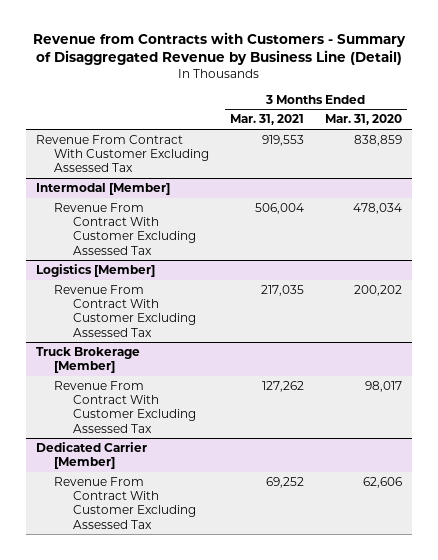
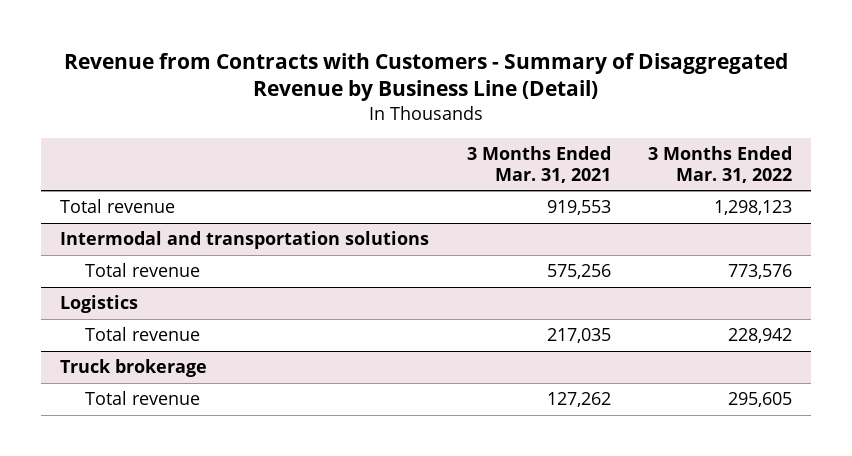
- | 3 Months Ended Mar. 31, 2021 | 3 Months Ended Mar. 31, 2020
+ | 3 Months Ended Mar. 31, 2021 | 3 Months Ended Mar. 31, 2022
- Revenue From Contract With Customer Excluding Assessed Tax | 919,553 | 838,859
- Intermodal [Member]
- Revenue From Contract With Customer Excluding Assessed Tax | 506,004 | 478,034
- Logistics [Member]
- Revenue From Contract With Customer Excluding Assessed Tax | 217,035 | 200,202
- Truck Brokerage [Member]
- Revenue From Contract With Customer Excluding Assessed Tax | 127,262 | 98,017
- Dedicated Carrier [Member]
- Revenue From Contract With Customer Excluding Assessed Tax | 69,252 | 62,606
+ Total revenue | 919,553 | 1,298,123
+ Intermodal and transportation solutions
+ Total revenue | 575,256 | 773,576
+ Logistics
+ Total revenue | 217,035 | 228,942
+ Truck brokerage
+ Total revenue | 127,262 | 295,605

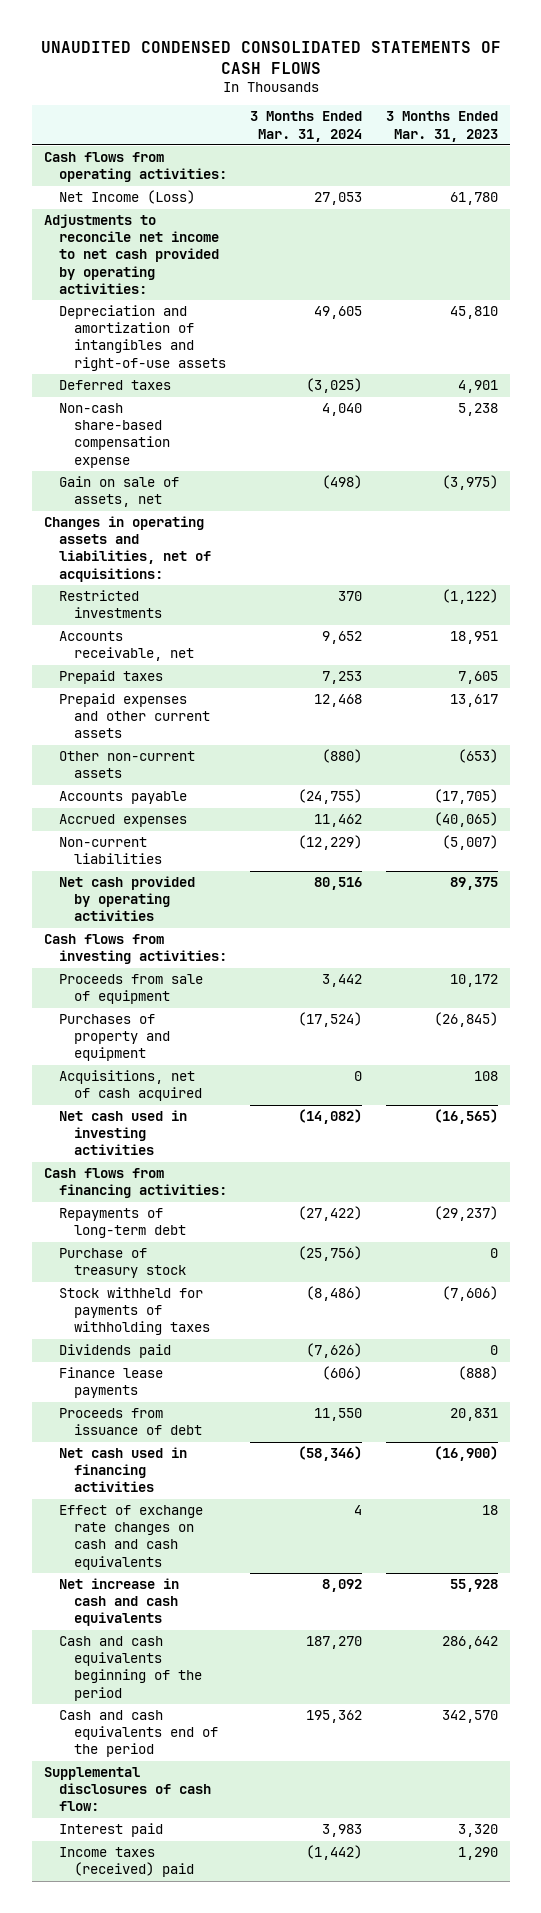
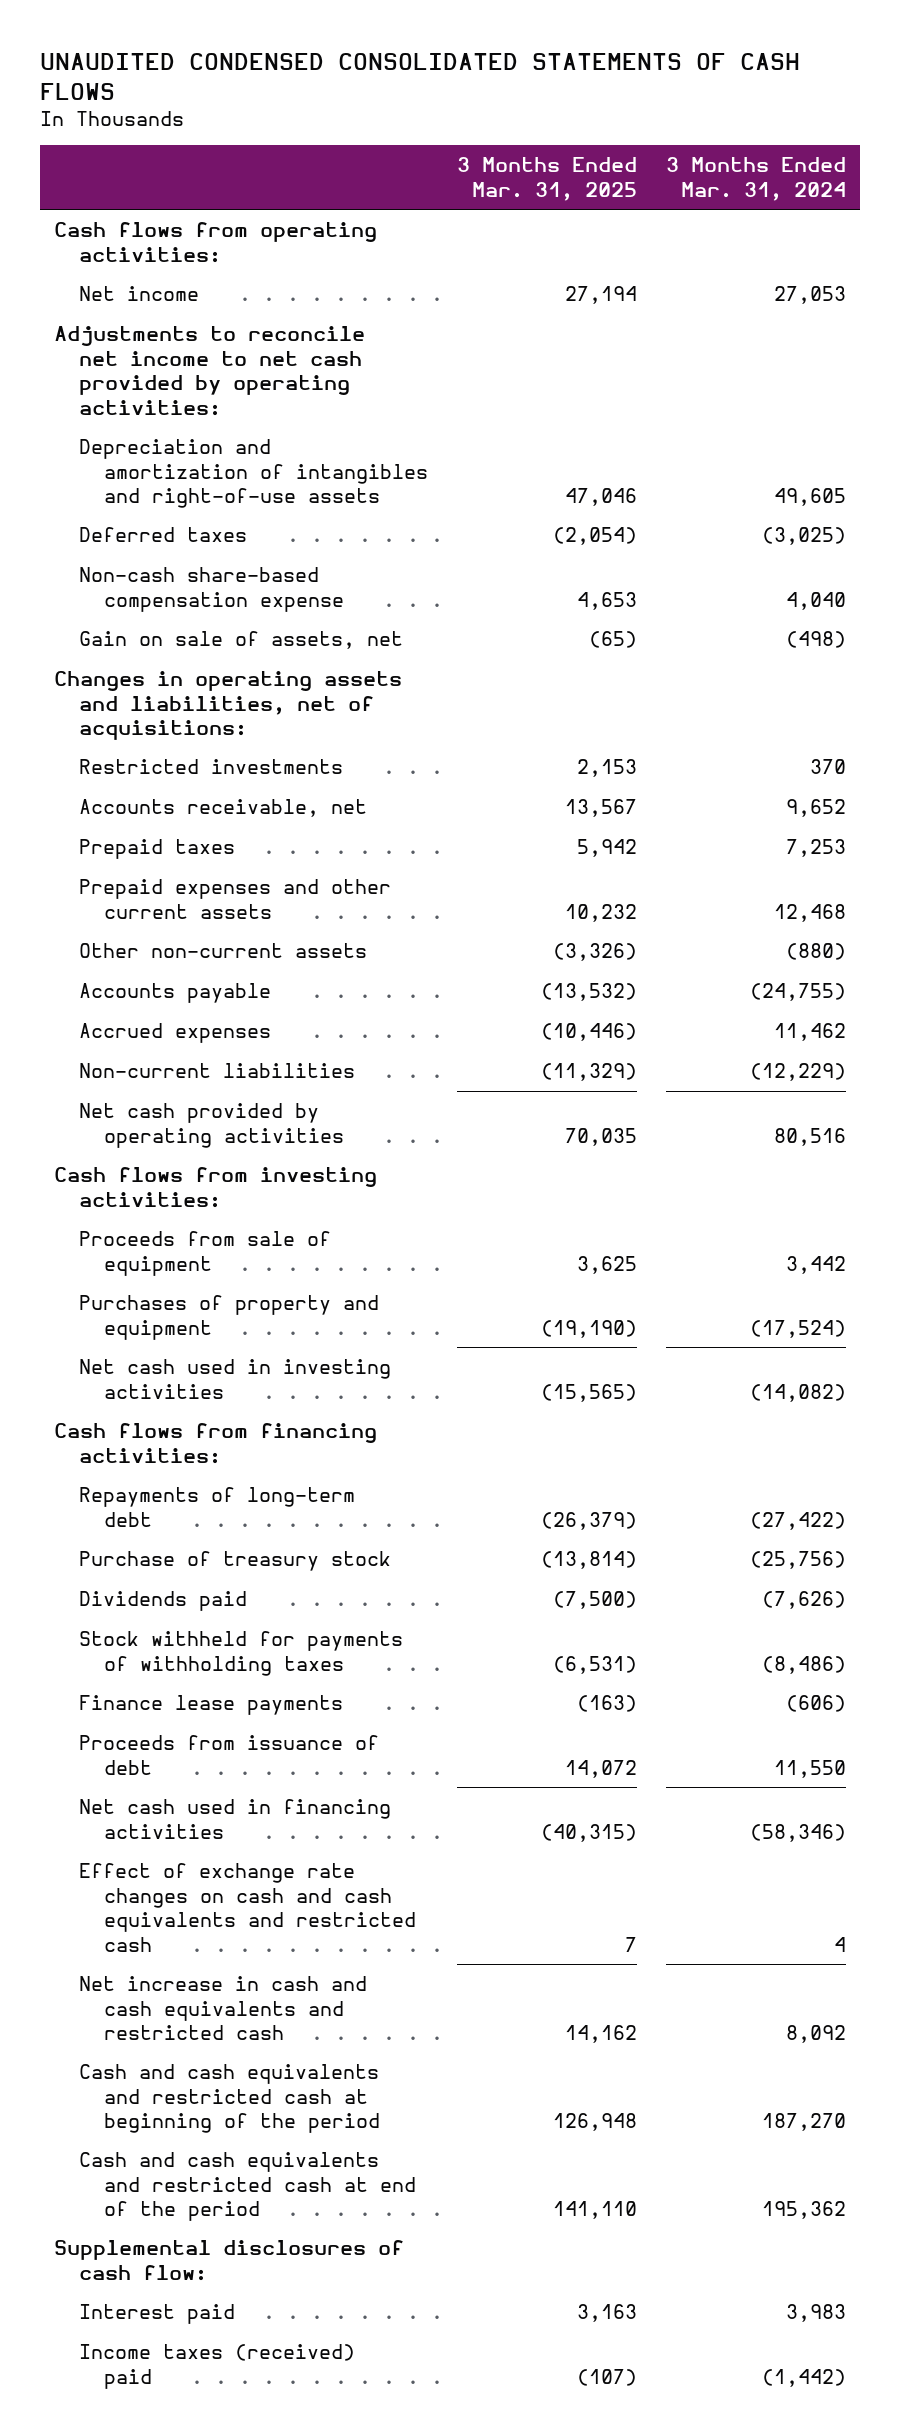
- | 3 Months Ended Mar. 31, 2024 | 3 Months Ended Mar. 31, 2023
+ | 3 Months Ended Mar. 31, 2025 | 3 Months Ended Mar. 31, 2024
- Net Income (Loss) | 27,053 | 61,780
+ Net income | 27,194 | 27,053
- Acquisitions, net of cash acquired | 0 | 108
moved down: Stock withheld for payments of withholding taxes | (6,531) | (8,486)
- Effect of exchange rate changes on cash and cash equivalents | 4 | 18
- Net increase in cash and cash equivalents | 8,092 | 55,928
- Cash and cash equivalents beginning of the period | 187,270 | 286,642
- Cash and cash equivalents end of the period | 195,362 | 342,570
+ Effect of exchange rate changes on cash and cash equivalents and restricted cash | 7 | 4
+ Net increase in cash and cash equivalents and restricted cash | 14,162 | 8,092
+ Cash and cash equivalents and restricted cash at beginning of the period | 126,948 | 187,270
+ Cash and cash equivalents and restricted cash at end of the period | 141,110 | 195,362

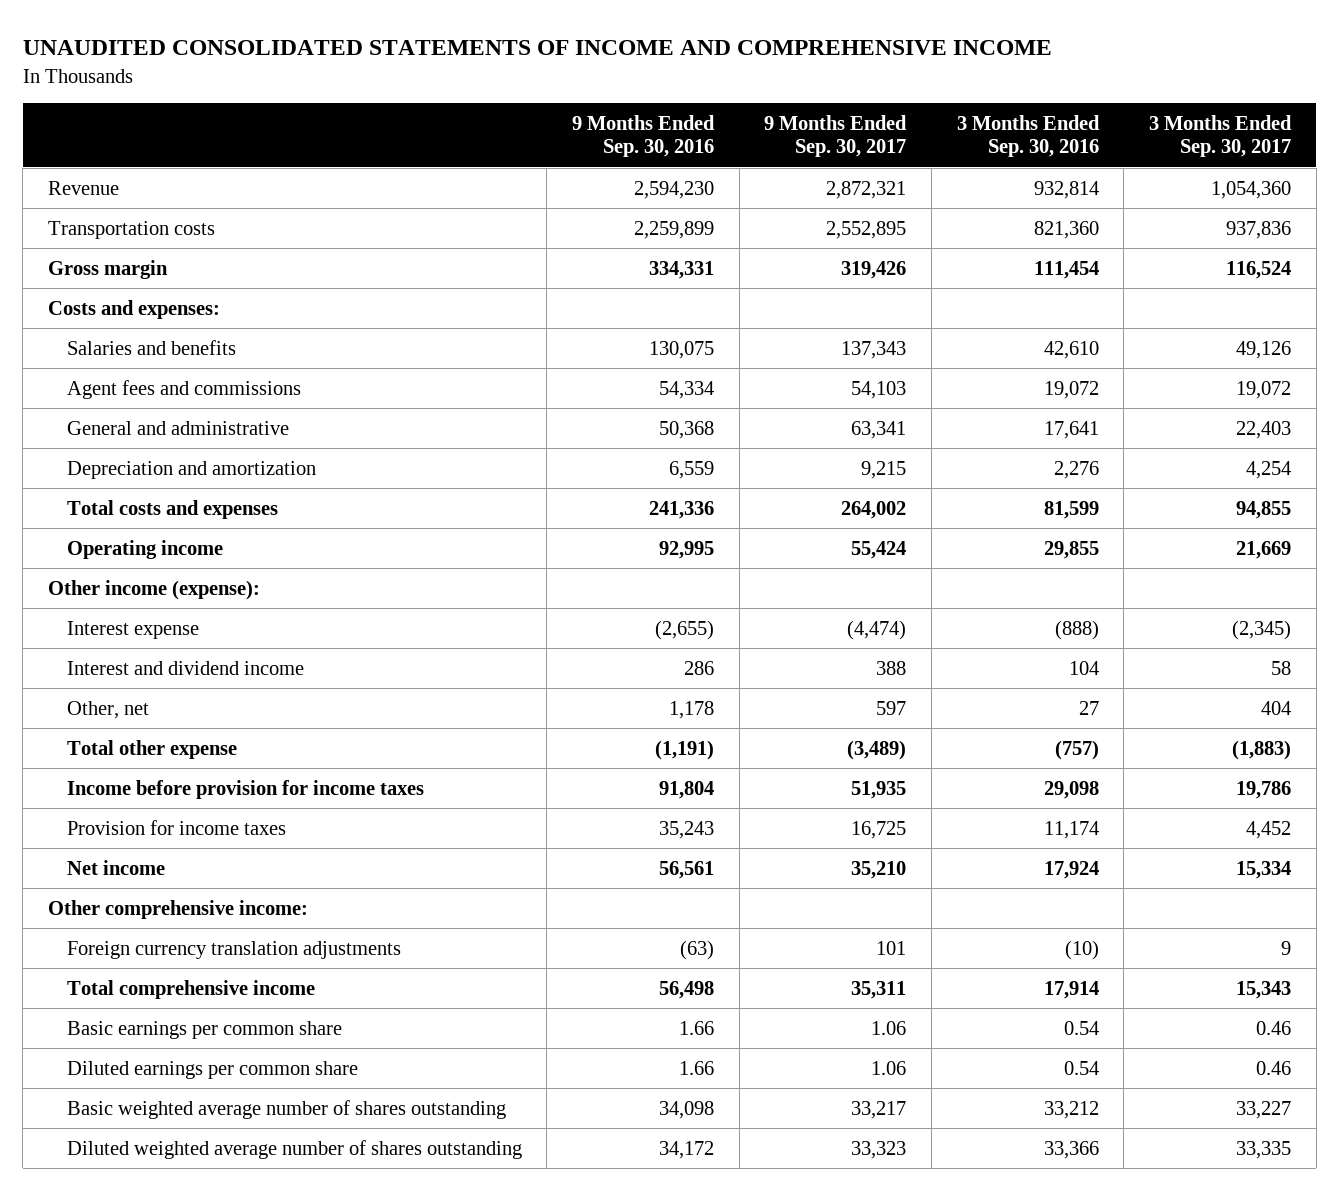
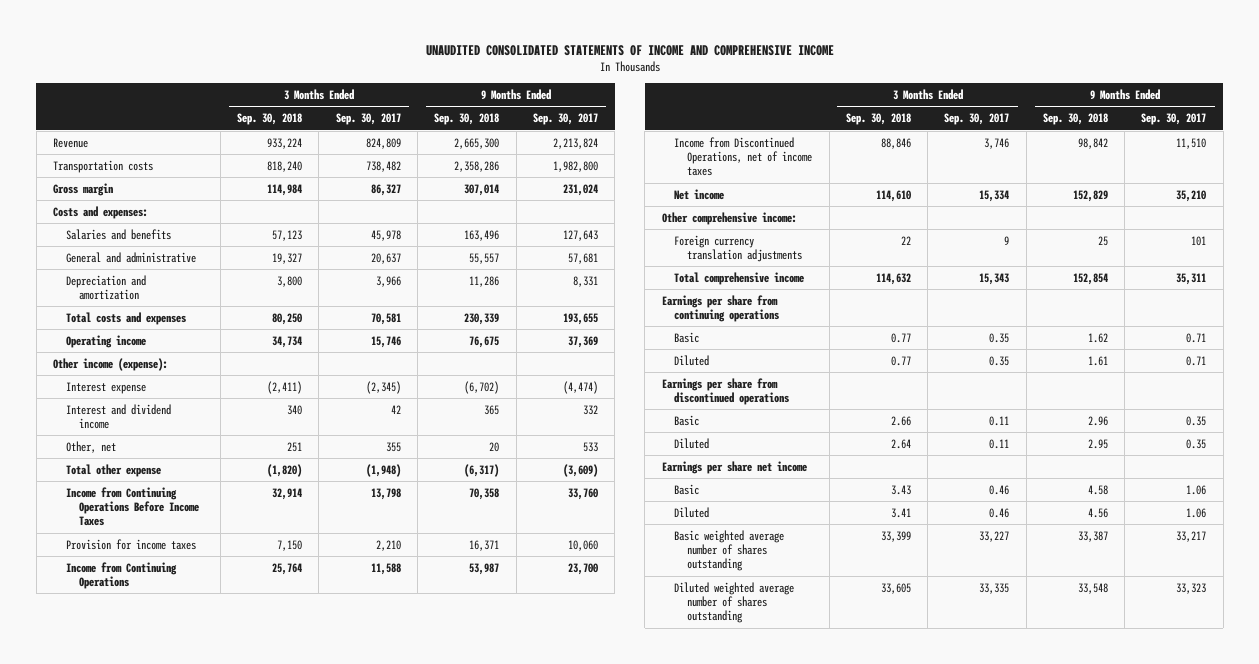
- | 9 Months Ended Sep. 30, 2016 | 9 Months Ended Sep. 30, 2017 | 3 Months Ended Sep. 30, 2016 | 3 Months Ended Sep. 30, 2017
+ | 3 Months Ended Sep. 30, 2018 | 3 Months Ended Sep. 30, 2017 | 9 Months Ended Sep. 30, 2018 | 9 Months Ended Sep. 30, 2017
- Revenue | 2,594,230 | 2,872,321 | 932,814 | 1,054,360
- Transportation costs | 2,259,899 | 2,552,895 | 821,360 | 937,836
- Gross margin | 334,331 | 319,426 | 111,454 | 116,524
+ Revenue | 933,224 | 824,809 | 2,665,300 | 2,213,824
+ Transportation costs | 818,240 | 738,482 | 2,358,286 | 1,982,800
+ Gross margin | 114,984 | 86,327 | 307,014 | 231,024
- Salaries and benefits | 130,075 | 137,343 | 42,610 | 49,126
- Agent fees and commissions | 54,334 | 54,103 | 19,072 | 19,072
- General and administrative | 50,368 | 63,341 | 17,641 | 22,403
- Depreciation and amortization | 6,559 | 9,215 | 2,276 | 4,254
- Total costs and expenses | 241,336 | 264,002 | 81,599 | 94,855
- Operating income | 92,995 | 55,424 | 29,855 | 21,669
+ Salaries and benefits | 57,123 | 45,978 | 163,496 | 127,643
+ General and administrative | 19,327 | 20,637 | 55,557 | 57,681
+ Depreciation and amortization | 3,800 | 3,966 | 11,286 | 8,331
+ Total costs and expenses | 80,250 | 70,581 | 230,339 | 193,655
+ Operating income | 34,734 | 15,746 | 76,675 | 37,369
- Interest and dividend income | 286 | 388 | 104 | 58
- Other, net | 1,178 | 597 | 27 | 404
- Total other expense | (1,191) | (3,489) | (757) | (1,883)
- Income before provision for income taxes | 91,804 | 51,935 | 29,098 | 19,786
- Provision for income taxes | 35,243 | 16,725 | 11,174 | 4,452
+ Interest and dividend income | 340 | 42 | 365 | 332
+ Other, net | 251 | 355 | 20 | 533
+ Total other expense | (1,820) | (1,948) | (6,317) | (3,609)
+ Income from Continuing Operations Before Income Taxes | 32,914 | 13,798 | 70,358 | 33,760
+ Provision for income taxes | 7,150 | 2,210 | 16,371 | 10,060
+ Income from Continuing Operations | 25,764 | 11,588 | 53,987 | 23,700
+ Income from Discontinued Operations, net of income taxes | 88,846 | 3,746 | 98,842 | 11,510
- Basic earnings per common share | 1.66 | 1.06 | 0.54 | 0.46
- Diluted earnings per common share | 1.66 | 1.06 | 0.54 | 0.46
+ Earnings per share from continuing operations
+ Basic | 0.77 | 0.35 | 1.62 | 0.71
+ Diluted | 0.77 | 0.35 | 1.61 | 0.71
+ Earnings per share from discontinued operations
+ Basic | 2.66 | 0.11 | 2.96 | 0.35
+ Diluted | 2.64 | 0.11 | 2.95 | 0.35
+ Earnings per share net income
+ Basic | 3.43 | 0.46 | 4.58 | 1.06
+ Diluted | 3.41 | 0.46 | 4.56 | 1.06

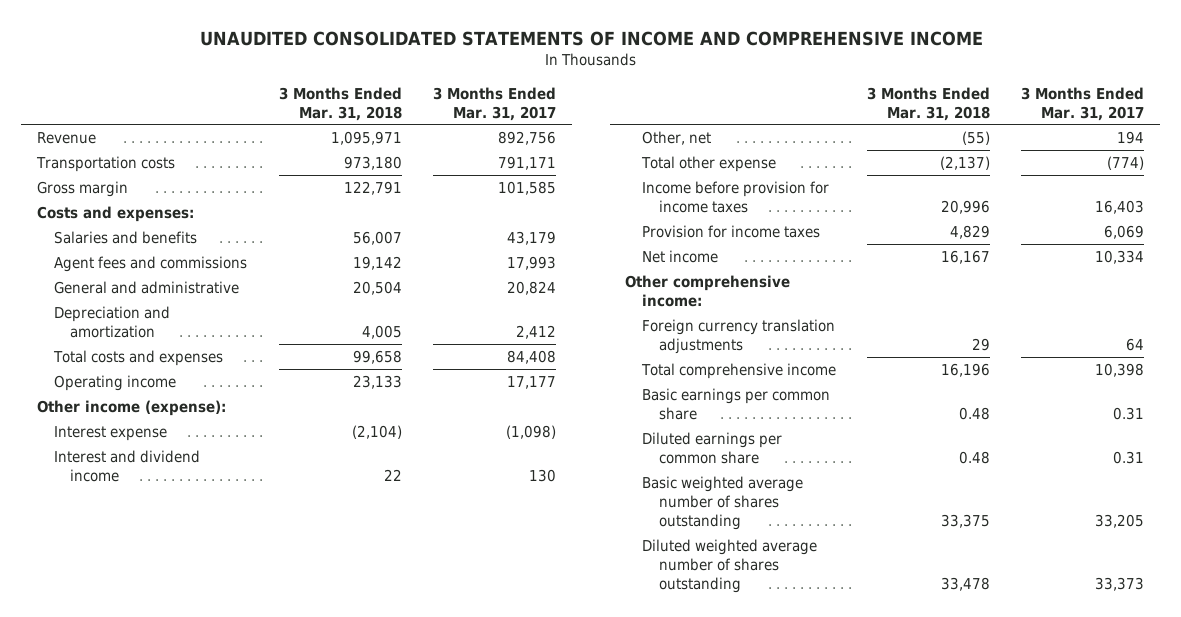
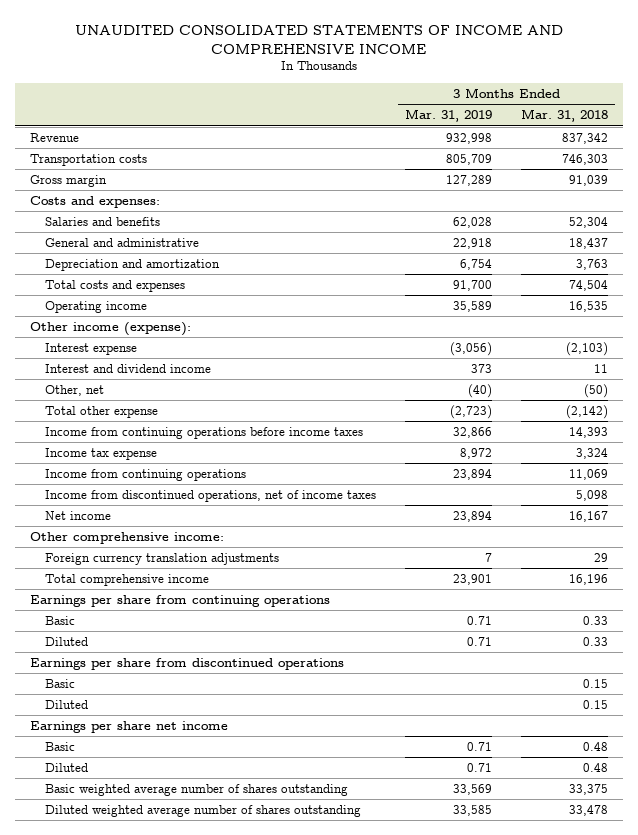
- | 3 Months Ended Mar. 31, 2018 | 3 Months Ended Mar. 31, 2017
+ | 3 Months Ended Mar. 31, 2019 | 3 Months Ended Mar. 31, 2018
- Revenue | 1,095,971 | 892,756
- Transportation costs | 973,180 | 791,171
- Gross margin | 122,791 | 101,585
+ Revenue | 932,998 | 837,342
+ Transportation costs | 805,709 | 746,303
+ Gross margin | 127,289 | 91,039
- Salaries and benefits | 56,007 | 43,179
- Agent fees and commissions | 19,142 | 17,993
- General and administrative | 20,504 | 20,824
- Depreciation and amortization | 4,005 | 2,412
- Total costs and expenses | 99,658 | 84,408
- Operating income | 23,133 | 17,177
+ Salaries and benefits | 62,028 | 52,304
+ General and administrative | 22,918 | 18,437
+ Depreciation and amortization | 6,754 | 3,763
+ Total costs and expenses | 91,700 | 74,504
+ Operating income | 35,589 | 16,535
- Interest expense | (2,104) | (1,098)
- Interest and dividend income | 22 | 130
- Other, net | (55) | 194
- Total other expense | (2,137) | (774)
- Income before provision for income taxes | 20,996 | 16,403
- Provision for income taxes | 4,829 | 6,069
+ Interest expense | (3,056) | (2,103)
+ Interest and dividend income | 373 | 11
+ Other, net | (40) | (50)
+ Total other expense | (2,723) | (2,142)
+ Income from continuing operations before income taxes | 32,866 | 14,393
+ Income tax expense | 8,972 | 3,324
+ Income from continuing operations | 23,894 | 11,069
+ Income from discontinued operations, net of income taxes | | 5,098
- Basic earnings per common share | 0.48 | 0.31
- Diluted earnings per common share | 0.48 | 0.31
+ Earnings per share from continuing operations
+ Basic | 0.71 | 0.33
+ Diluted | 0.71 | 0.33
+ Earnings per share from discontinued operations
+ Basic | | 0.15
+ Diluted | | 0.15
+ Earnings per share net income
+ Basic | 0.71 | 0.48
+ Diluted | 0.71 | 0.48

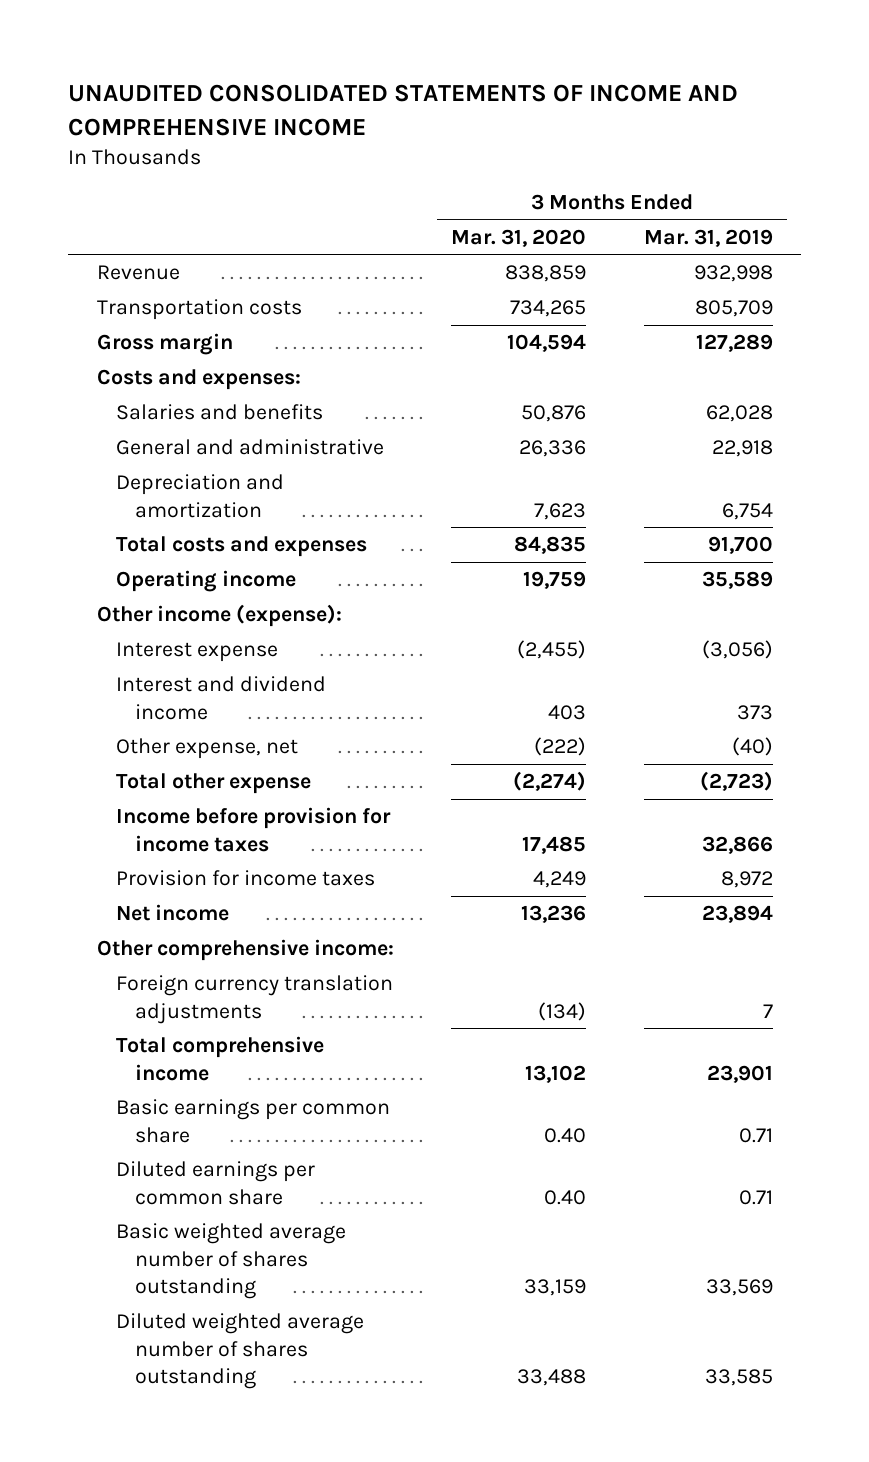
- | 3 Months Ended Mar. 31, 2019 | 3 Months Ended Mar. 31, 2018
+ | 3 Months Ended Mar. 31, 2020 | 3 Months Ended Mar. 31, 2019
- Other, net | (40) | (50)
+ Other expense, net | (222) | (40)
- Income from continuing operations before income taxes | 32,866 | 14,393
- Income tax expense | 8,972 | 3,324
- Income from continuing operations | 23,894 | 11,069
- Income from discontinued operations, net of income taxes | | 5,098
+ Income before provision for income taxes | 17,485 | 32,866
+ Provision for income taxes | 4,249 | 8,972
- Earnings per share from continuing operations
- Basic | 0.71 | 0.33
- Diluted | 0.71 | 0.33
- Earnings per share from discontinued operations
- Basic | | 0.15
- Diluted | | 0.15
- Earnings per share net income
- Basic | 0.71 | 0.48
- Diluted | 0.71 | 0.48
+ Basic earnings per common share | 0.40 | 0.71
+ Diluted earnings per common share | 0.40 | 0.71

